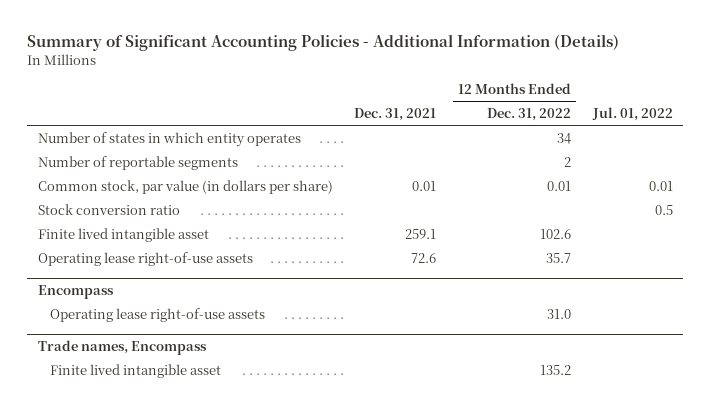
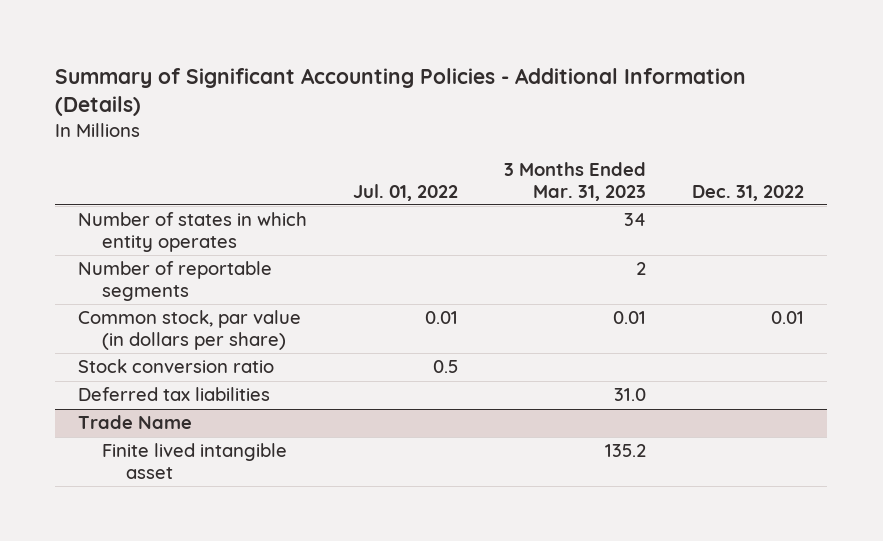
- | Dec. 31, 2021 | 12 Months Ended Dec. 31, 2022 | Jul. 01, 2022
+ | Jul. 01, 2022 | 3 Months Ended Mar. 31, 2023 | Dec. 31, 2022
- Finite lived intangible asset | 259.1 | 102.6 |
- Operating lease right-of-use assets | 72.6 | 35.7 |
- Encompass
- Operating lease right-of-use assets | | 31.0 |
- Trade names, Encompass
- Finite lived intangible asset | | 135.2 |
+ Deferred tax liabilities | | 31.0 |
+ Trade Name
+ Finite lived intangible asset | | 135.2 |

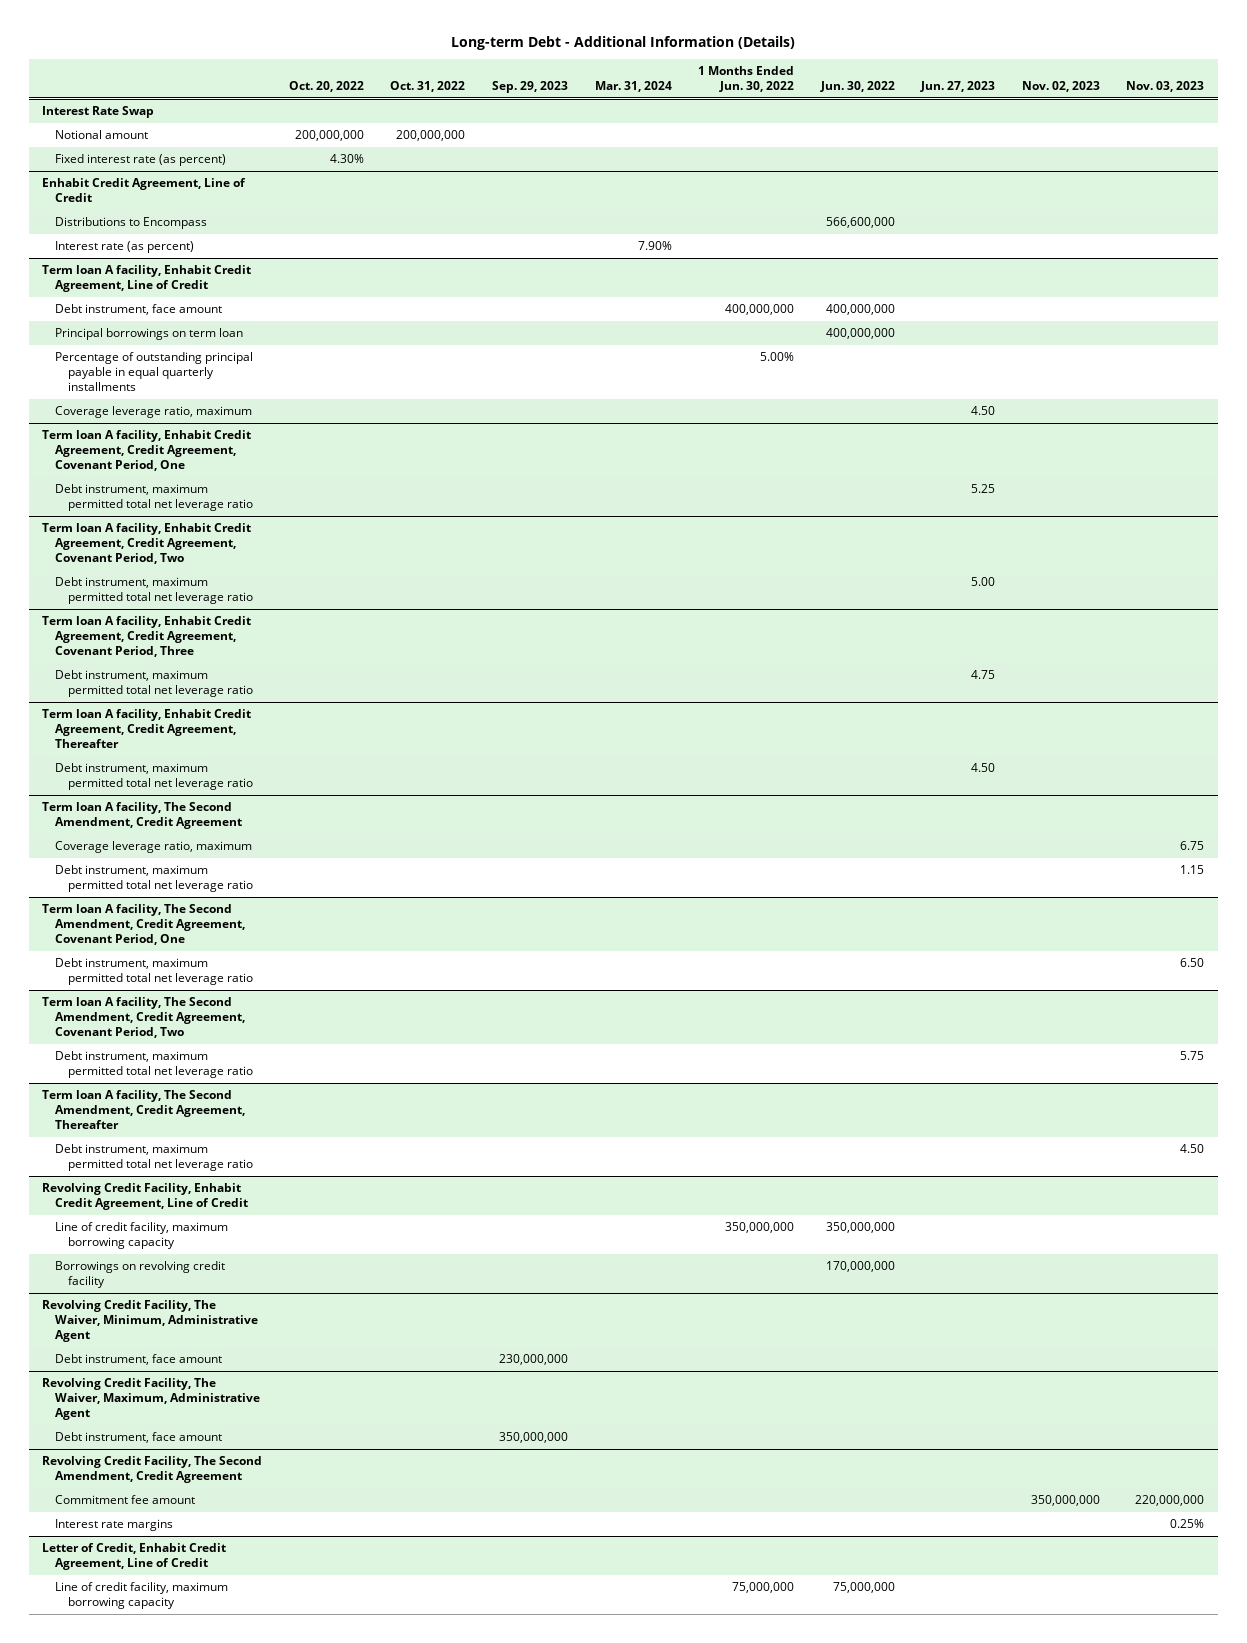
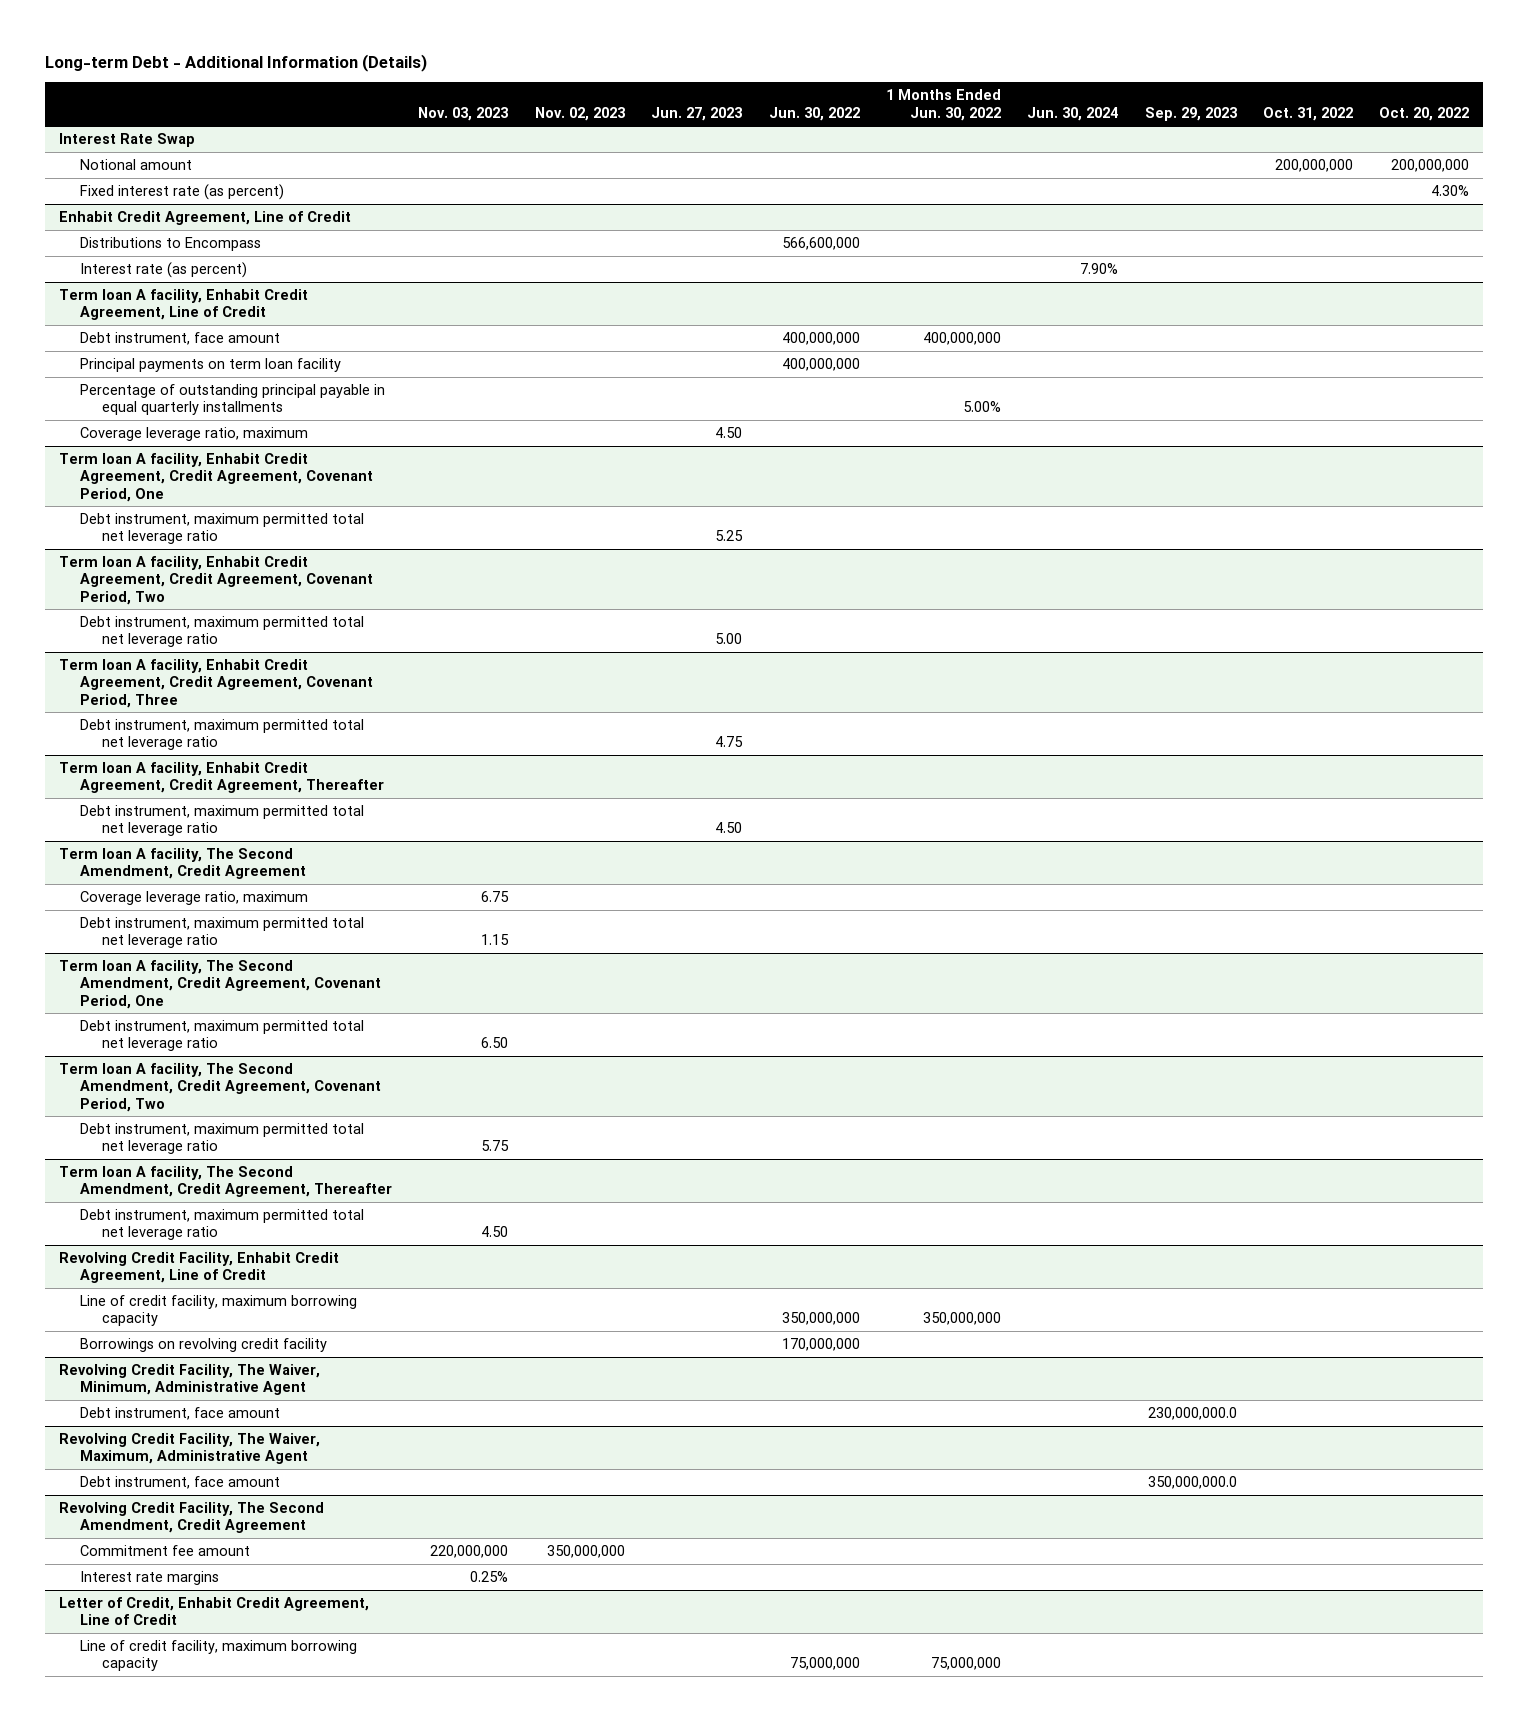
- | Oct. 20, 2022 | Oct. 31, 2022 | Sep. 29, 2023 | Mar. 31, 2024 | 1 Months Ended Jun. 30, 2022 | Jun. 30, 2022 | Jun. 27, 2023 | Nov. 02, 2023 | Nov. 03, 2023
+ | Nov. 03, 2023 | Nov. 02, 2023 | Jun. 27, 2023 | Jun. 30, 2022 | 1 Months Ended Jun. 30, 2022 | Jun. 30, 2024 | Sep. 29, 2023 | Oct. 31, 2022 | Oct. 20, 2022
@ Term loan A facility, Enhabit Credit Agreement, Line of Credit
- Principal borrowings on term loan | | | | | | 400,000,000 | | |
+ Principal payments on term loan facility | | | | 400,000,000 | | | | |
@ Revolving Credit Facility, The Waiver, Minimum, Administrative Agent
- Debt instrument, face amount | | | 230,000,000 | | | | | |
+ Debt instrument, face amount | | | | | | | 230,000,000.0 | |
@ Revolving Credit Facility, The Waiver, Maximum, Administrative Agent
- Debt instrument, face amount | | | 350,000,000 | | | | | |
+ Debt instrument, face amount | | | | | | | 350,000,000.0 | |

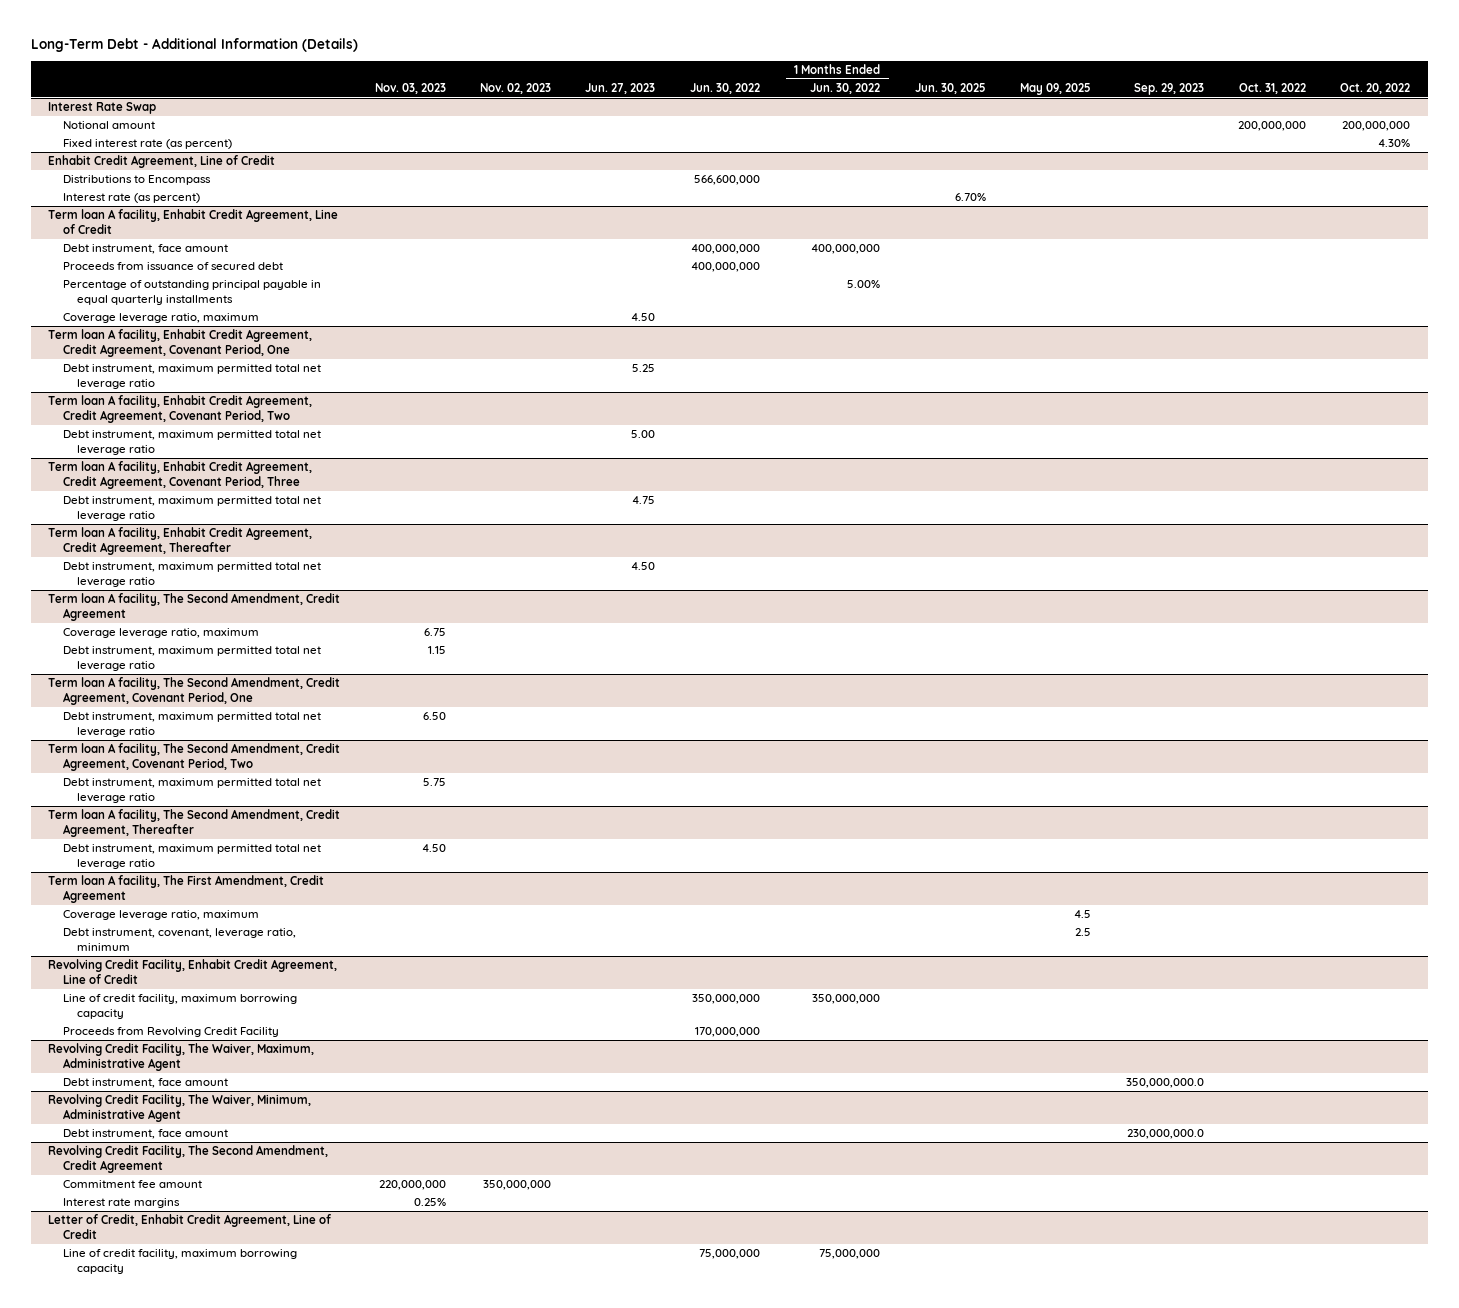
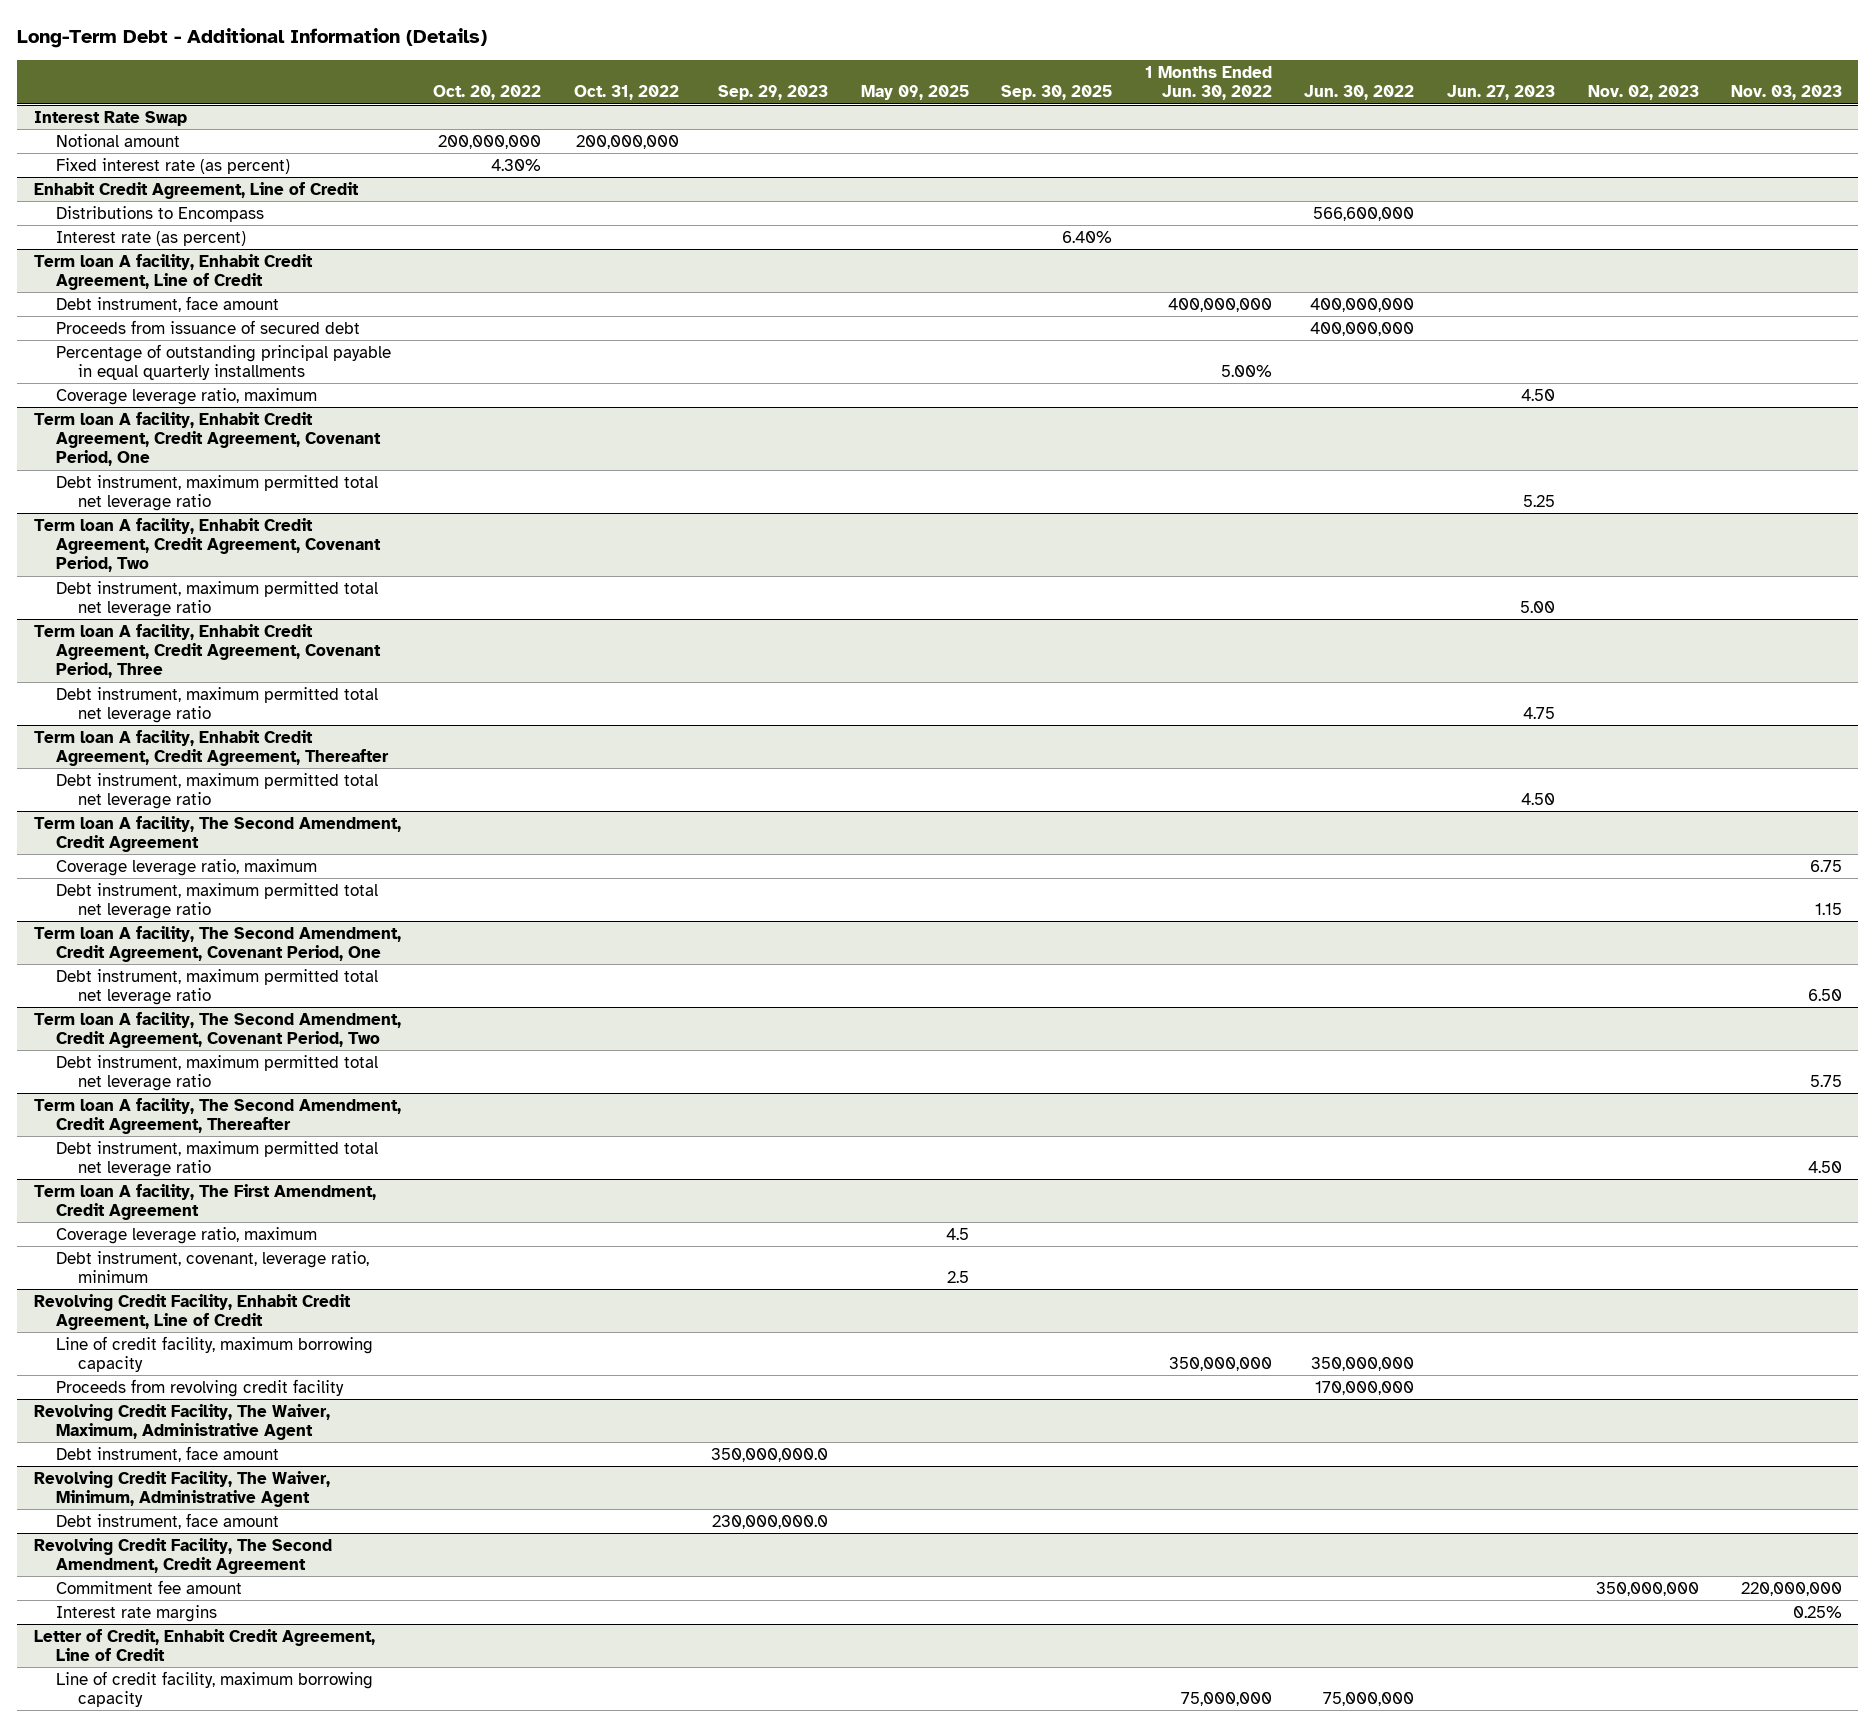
- | Nov. 03, 2023 | Nov. 02, 2023 | Jun. 27, 2023 | Jun. 30, 2022 | 1 Months Ended Jun. 30, 2022 | Jun. 30, 2025 | May 09, 2025 | Sep. 29, 2023 | Oct. 31, 2022 | Oct. 20, 2022
+ | Oct. 20, 2022 | Oct. 31, 2022 | Sep. 29, 2023 | May 09, 2025 | Sep. 30, 2025 | 1 Months Ended Jun. 30, 2022 | Jun. 30, 2022 | Jun. 27, 2023 | Nov. 02, 2023 | Nov. 03, 2023
@ Revolving Credit Facility, Enhabit Credit Agreement, Line of Credit
- Proceeds from Revolving Credit Facility | | | | 170,000,000 | | | | | |
+ Proceeds from revolving credit facility | | | | | | | 170,000,000 | | |

